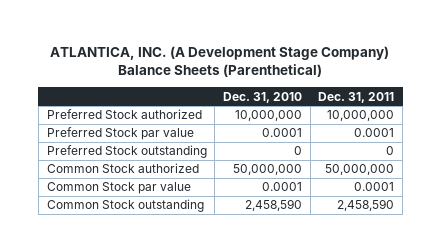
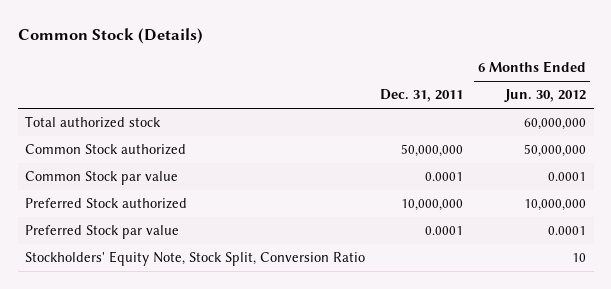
- ATLANTICA, INC. (A Development Stage Company) Balance Sheets (Parenthetical)
+ Common Stock (Details)
- | Dec. 31, 2010 | Dec. 31, 2011
+ | Dec. 31, 2011 | 6 Months Ended Jun. 30, 2012
- Preferred Stock outstanding | 0 | 0
+ Total authorized stock | | 60,000,000
- Common Stock outstanding | 2,458,590 | 2,458,590
moved down: Preferred Stock authorized | 10,000,000 | 10,000,000
moved down: Preferred Stock par value | 0.0001 | 0.0001
+ Stockholders' Equity Note, Stock Split, Conversion Ratio | | 10

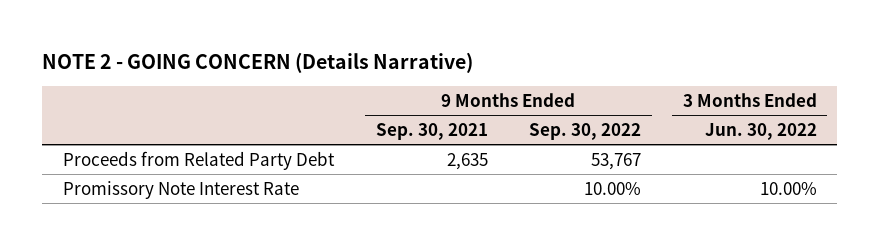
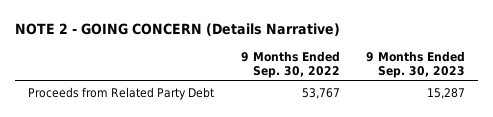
- | 9 Months Ended Sep. 30, 2021 | 9 Months Ended Sep. 30, 2022 | 3 Months Ended Jun. 30, 2022
+ | 9 Months Ended Sep. 30, 2022 | 9 Months Ended Sep. 30, 2023
- Promissory Note Interest Rate | | 10.00% | 10.00%

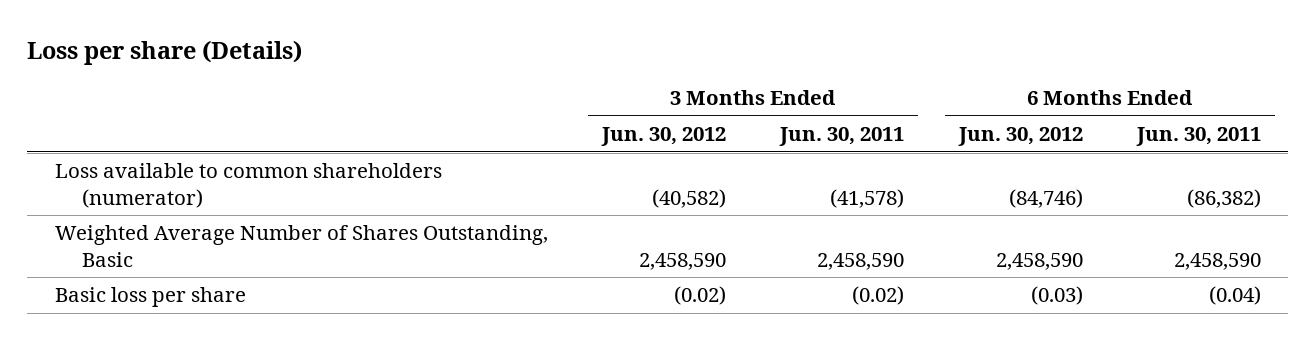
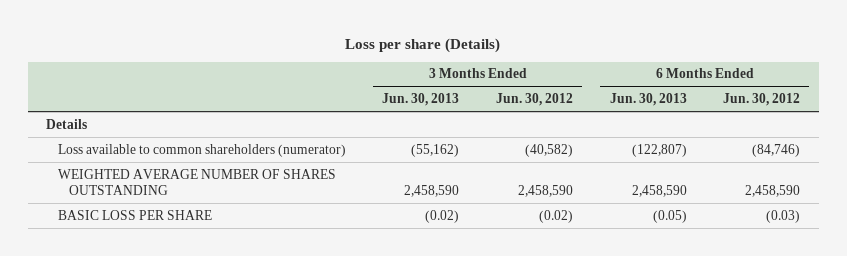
- | 3 Months Ended Jun. 30, 2012 | 3 Months Ended Jun. 30, 2011 | 6 Months Ended Jun. 30, 2012 | 6 Months Ended Jun. 30, 2011
+ | 3 Months Ended Jun. 30, 2013 | 3 Months Ended Jun. 30, 2012 | 6 Months Ended Jun. 30, 2013 | 6 Months Ended Jun. 30, 2012
+ Details
- Weighted Average Number of Shares Outstanding, Basic | 2,458,590 | 2,458,590 | 2,458,590 | 2,458,590
- Basic loss per share | (0.02) | (0.02) | (0.03) | (0.04)
+ WEIGHTED AVERAGE NUMBER OF SHARES OUTSTANDING | 2,458,590 | 2,458,590 | 2,458,590 | 2,458,590
+ BASIC LOSS PER SHARE | (0.02) | (0.02) | (0.05) | (0.03)

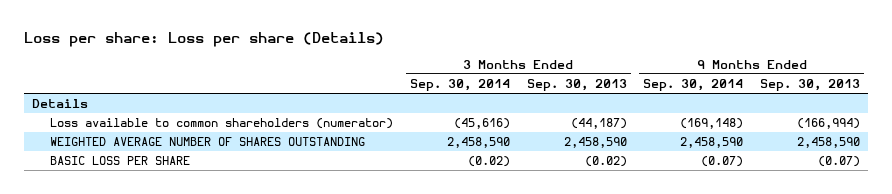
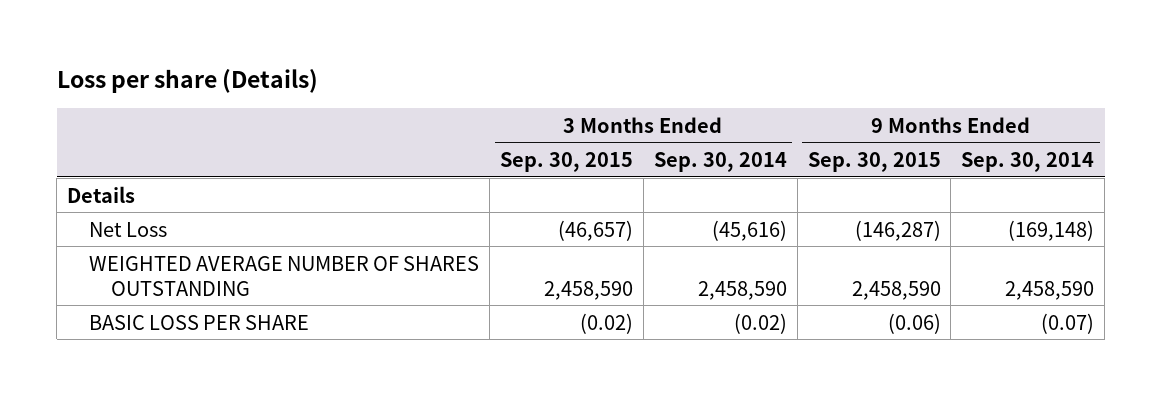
- Loss per share: Loss per share (Details)
+ Loss per share (Details)
- | 3 Months Ended Sep. 30, 2014 | 3 Months Ended Sep. 30, 2013 | 9 Months Ended Sep. 30, 2014 | 9 Months Ended Sep. 30, 2013
+ | 3 Months Ended Sep. 30, 2015 | 3 Months Ended Sep. 30, 2014 | 9 Months Ended Sep. 30, 2015 | 9 Months Ended Sep. 30, 2014
- Loss available to common shareholders (numerator) | (45,616) | (44,187) | (169,148) | (166,994)
+ Net Loss | (46,657) | (45,616) | (146,287) | (169,148)

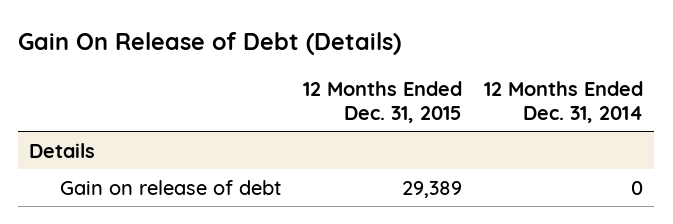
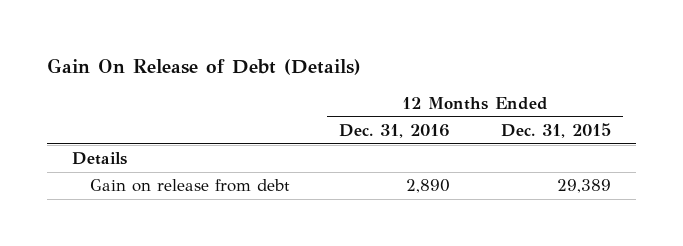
- | 12 Months Ended Dec. 31, 2015 | 12 Months Ended Dec. 31, 2014
+ | 12 Months Ended Dec. 31, 2016 | 12 Months Ended Dec. 31, 2015
- Gain on release of debt | 29,389 | 0
+ Gain on release from debt | 2,890 | 29,389

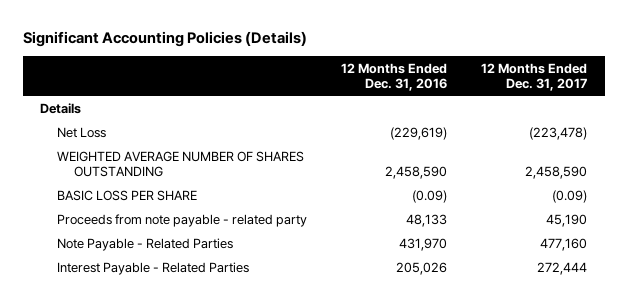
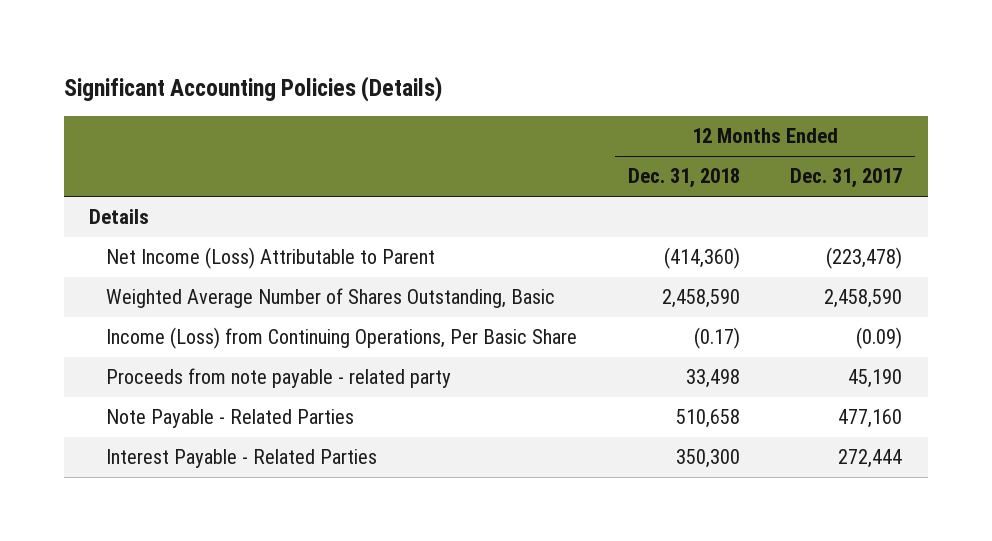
- | 12 Months Ended Dec. 31, 2016 | 12 Months Ended Dec. 31, 2017
+ | 12 Months Ended Dec. 31, 2018 | 12 Months Ended Dec. 31, 2017
- Net Loss | (229,619) | (223,478)
- WEIGHTED AVERAGE NUMBER OF SHARES OUTSTANDING | 2,458,590 | 2,458,590
- BASIC LOSS PER SHARE | (0.09) | (0.09)
+ Net Income (Loss) Attributable to Parent | (414,360) | (223,478)
+ Weighted Average Number of Shares Outstanding, Basic | 2,458,590 | 2,458,590
+ Income (Loss) from Continuing Operations, Per Basic Share | (0.17) | (0.09)

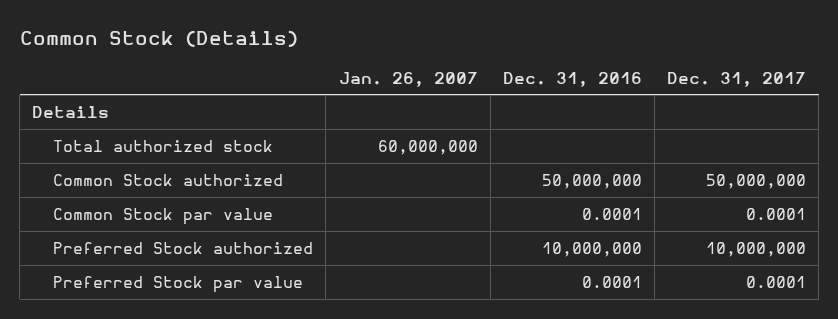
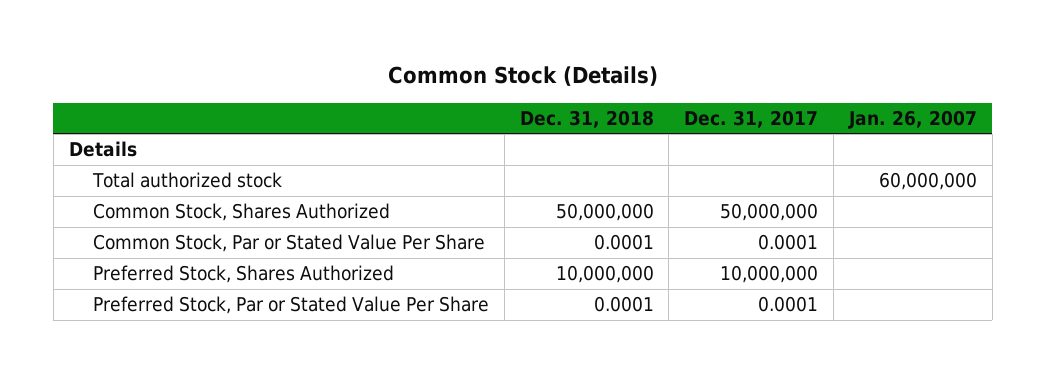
- | Jan. 26, 2007 | Dec. 31, 2016 | Dec. 31, 2017
+ | Dec. 31, 2018 | Dec. 31, 2017 | Jan. 26, 2007
- Common Stock authorized | | 50,000,000 | 50,000,000
- Common Stock par value | | 0.0001 | 0.0001
- Preferred Stock authorized | | 10,000,000 | 10,000,000
- Preferred Stock par value | | 0.0001 | 0.0001
+ Common Stock, Shares Authorized | 50,000,000 | 50,000,000 |
+ Common Stock, Par or Stated Value Per Share | 0.0001 | 0.0001 |
+ Preferred Stock, Shares Authorized | 10,000,000 | 10,000,000 |
+ Preferred Stock, Par or Stated Value Per Share | 0.0001 | 0.0001 |

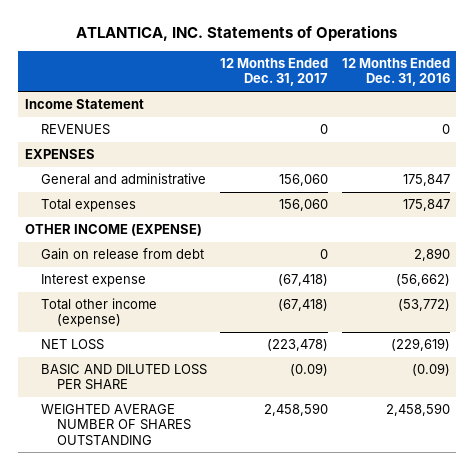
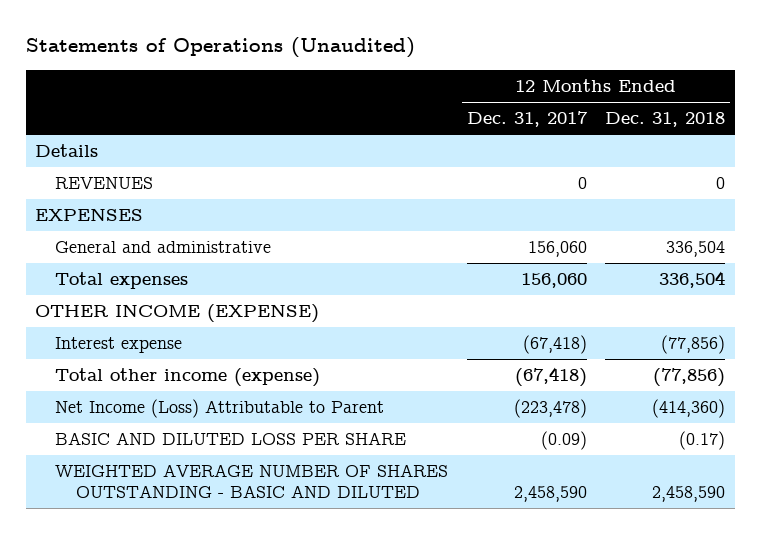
- ATLANTICA, INC. Statements of Operations
+ Statements of Operations (Unaudited)
- | 12 Months Ended Dec. 31, 2017 | 12 Months Ended Dec. 31, 2016
+ | 12 Months Ended Dec. 31, 2017 | 12 Months Ended Dec. 31, 2018
- Income Statement
+ Details
- Gain on release from debt | 0 | 2,890
- NET LOSS | (223,478) | (229,619)
+ Net Income (Loss) Attributable to Parent | (223,478) | (414,360)
- WEIGHTED AVERAGE NUMBER OF SHARES OUTSTANDING | 2,458,590 | 2,458,590
+ WEIGHTED AVERAGE NUMBER OF SHARES OUTSTANDING - BASIC AND DILUTED | 2,458,590 | 2,458,590

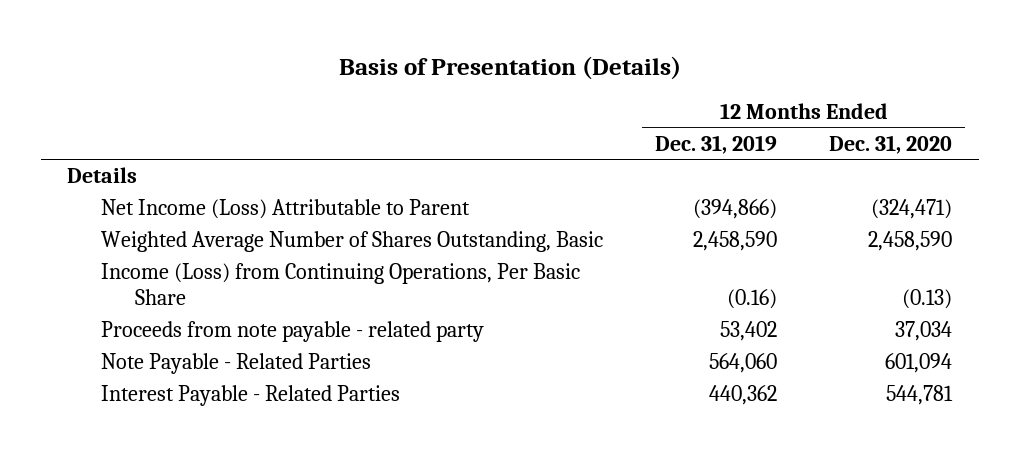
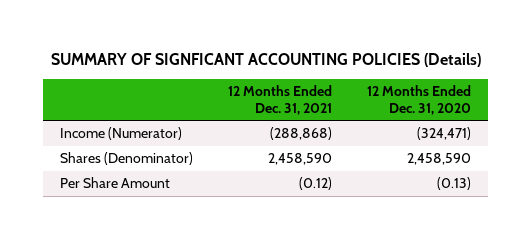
- Basis of Presentation (Details)
+ SUMMARY OF SIGNFICANT ACCOUNTING POLICIES (Details)
- | 12 Months Ended Dec. 31, 2019 | 12 Months Ended Dec. 31, 2020
+ | 12 Months Ended Dec. 31, 2021 | 12 Months Ended Dec. 31, 2020
- Details
- Net Income (Loss) Attributable to Parent | (394,866) | (324,471)
- Weighted Average Number of Shares Outstanding, Basic | 2,458,590 | 2,458,590
- Income (Loss) from Continuing Operations, Per Basic Share | (0.16) | (0.13)
- Proceeds from note payable - related party | 53,402 | 37,034
- Note Payable - Related Parties | 564,060 | 601,094
- Interest Payable - Related Parties | 440,362 | 544,781
+ Income (Numerator) | (288,868) | (324,471)
+ Shares (Denominator) | 2,458,590 | 2,458,590
+ Per Share Amount | (0.12) | (0.13)

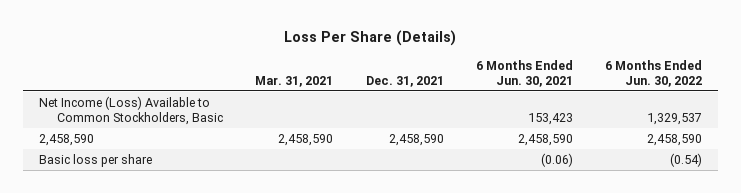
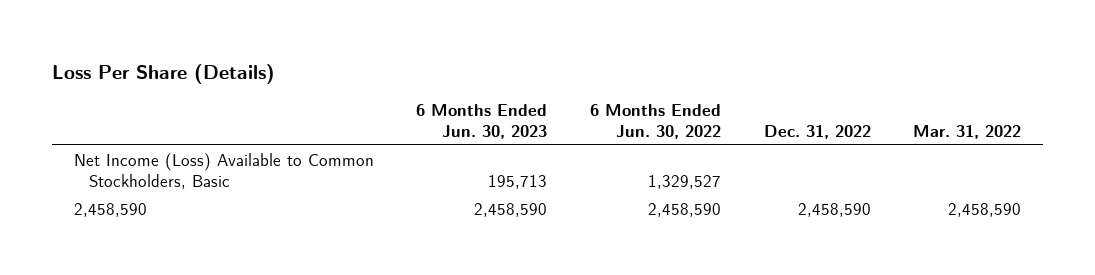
- | Mar. 31, 2021 | Dec. 31, 2021 | 6 Months Ended Jun. 30, 2021 | 6 Months Ended Jun. 30, 2022
+ | 6 Months Ended Jun. 30, 2023 | 6 Months Ended Jun. 30, 2022 | Dec. 31, 2022 | Mar. 31, 2022
- Net Income (Loss) Available to Common Stockholders, Basic | | | 153,423 | 1,329,537
+ Net Income (Loss) Available to Common Stockholders, Basic | 195,713 | 1,329,527 | |
- Basic loss per share | | | (0.06) | (0.54)

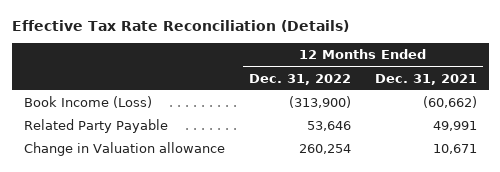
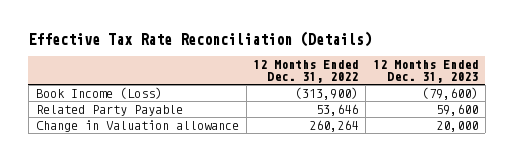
- | 12 Months Ended Dec. 31, 2022 | 12 Months Ended Dec. 31, 2021
+ | 12 Months Ended Dec. 31, 2022 | 12 Months Ended Dec. 31, 2023
- Change in Valuation allowance | 260,254 | 10,671
+ Change in Valuation allowance | 260,264 | 20,000

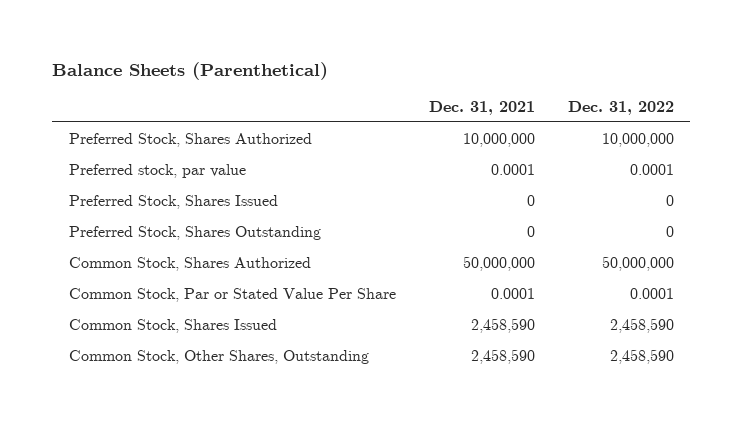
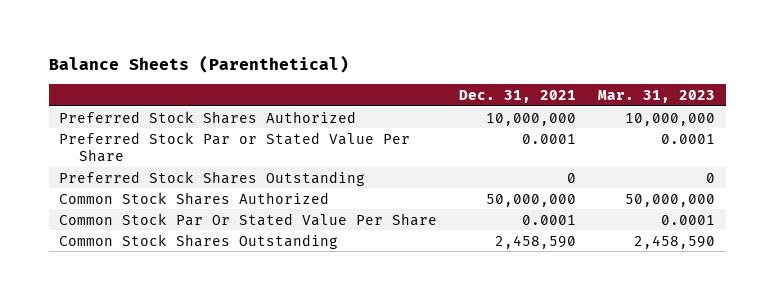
- | Dec. 31, 2021 | Dec. 31, 2022
+ | Dec. 31, 2021 | Mar. 31, 2023
- Preferred Stock, Shares Authorized | 10,000,000 | 10,000,000
- Preferred stock, par value | 0.0001 | 0.0001
- Preferred Stock, Shares Issued | 0 | 0
- Preferred Stock, Shares Outstanding | 0 | 0
- Common Stock, Shares Authorized | 50,000,000 | 50,000,000
- Common Stock, Par or Stated Value Per Share | 0.0001 | 0.0001
- Common Stock, Shares Issued | 2,458,590 | 2,458,590
- Common Stock, Other Shares, Outstanding | 2,458,590 | 2,458,590
+ Preferred Stock Shares Authorized | 10,000,000 | 10,000,000
+ Preferred Stock Par or Stated Value Per Share | 0.0001 | 0.0001
+ Preferred Stock Shares Outstanding | 0 | 0
+ Common Stock Shares Authorized | 50,000,000 | 50,000,000
+ Common Stock Par Or Stated Value Per Share | 0.0001 | 0.0001
+ Common Stock Shares Outstanding | 2,458,590 | 2,458,590

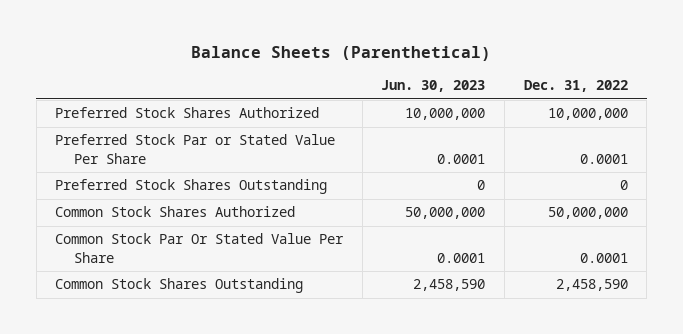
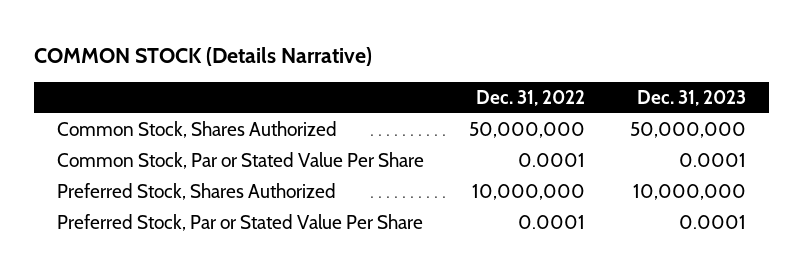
- Balance Sheets (Parenthetical)
+ COMMON STOCK (Details Narrative)
- | Jun. 30, 2023 | Dec. 31, 2022
+ | Dec. 31, 2022 | Dec. 31, 2023
- Preferred Stock Shares Authorized | 10,000,000 | 10,000,000
- Preferred Stock Par or Stated Value Per Share | 0.0001 | 0.0001
- Preferred Stock Shares Outstanding | 0 | 0
- Common Stock Shares Authorized | 50,000,000 | 50,000,000
- Common Stock Par Or Stated Value Per Share | 0.0001 | 0.0001
- Common Stock Shares Outstanding | 2,458,590 | 2,458,590
+ Common Stock, Shares Authorized | 50,000,000 | 50,000,000
+ Common Stock, Par or Stated Value Per Share | 0.0001 | 0.0001
+ Preferred Stock, Shares Authorized | 10,000,000 | 10,000,000
+ Preferred Stock, Par or Stated Value Per Share | 0.0001 | 0.0001

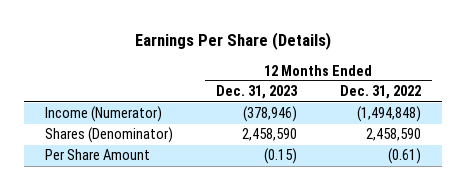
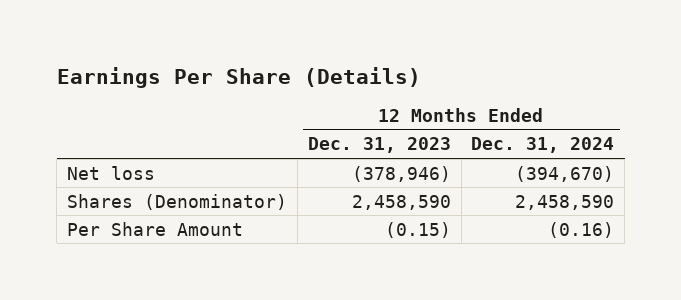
- | 12 Months Ended Dec. 31, 2023 | 12 Months Ended Dec. 31, 2022
+ | 12 Months Ended Dec. 31, 2023 | 12 Months Ended Dec. 31, 2024
- Income (Numerator) | (378,946) | (1,494,848)
+ Net loss | (378,946) | (394,670)

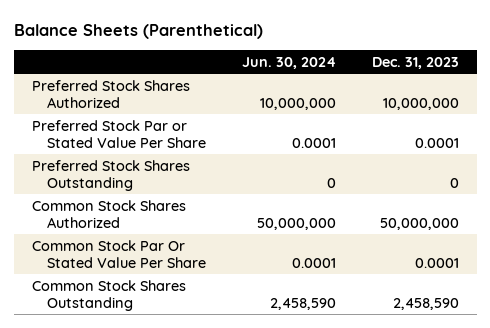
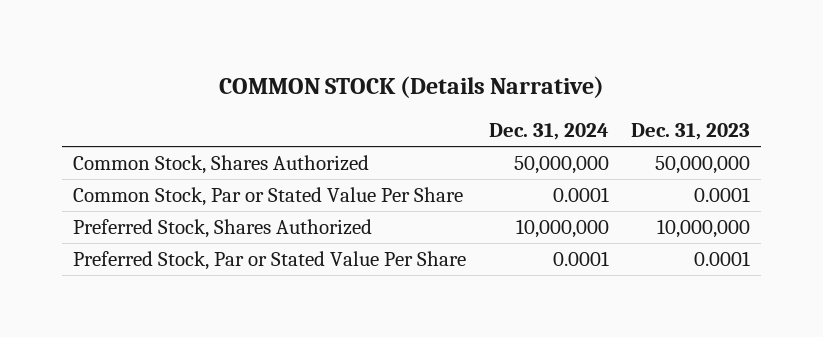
- Balance Sheets (Parenthetical)
+ COMMON STOCK (Details Narrative)
- | Jun. 30, 2024 | Dec. 31, 2023
+ | Dec. 31, 2024 | Dec. 31, 2023
- Preferred Stock Shares Authorized | 10,000,000 | 10,000,000
- Preferred Stock Par or Stated Value Per Share | 0.0001 | 0.0001
- Preferred Stock Shares Outstanding | 0 | 0
- Common Stock Shares Authorized | 50,000,000 | 50,000,000
- Common Stock Par Or Stated Value Per Share | 0.0001 | 0.0001
- Common Stock Shares Outstanding | 2,458,590 | 2,458,590
+ Common Stock, Shares Authorized | 50,000,000 | 50,000,000
+ Common Stock, Par or Stated Value Per Share | 0.0001 | 0.0001
+ Preferred Stock, Shares Authorized | 10,000,000 | 10,000,000
+ Preferred Stock, Par or Stated Value Per Share | 0.0001 | 0.0001

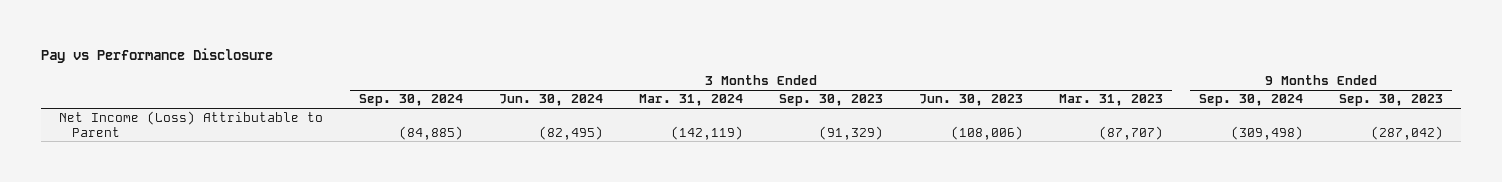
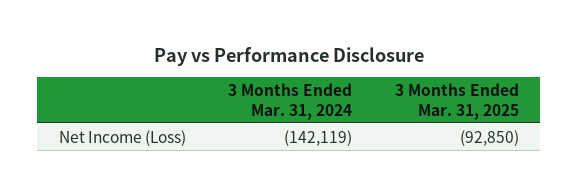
- | 3 Months Ended Sep. 30, 2024 | 3 Months Ended Jun. 30, 2024 | 3 Months Ended Mar. 31, 2024 | 3 Months Ended Sep. 30, 2023 | 3 Months Ended Jun. 30, 2023 | 3 Months Ended Mar. 31, 2023 | 9 Months Ended Sep. 30, 2024 | 9 Months Ended Sep. 30, 2023
+ | 3 Months Ended Mar. 31, 2024 | 3 Months Ended Mar. 31, 2025
- Net Income (Loss) Attributable to Parent | (84,885) | (82,495) | (142,119) | (91,329) | (108,006) | (87,707) | (309,498) | (287,042)
+ Net Income (Loss) | (142,119) | (92,850)

